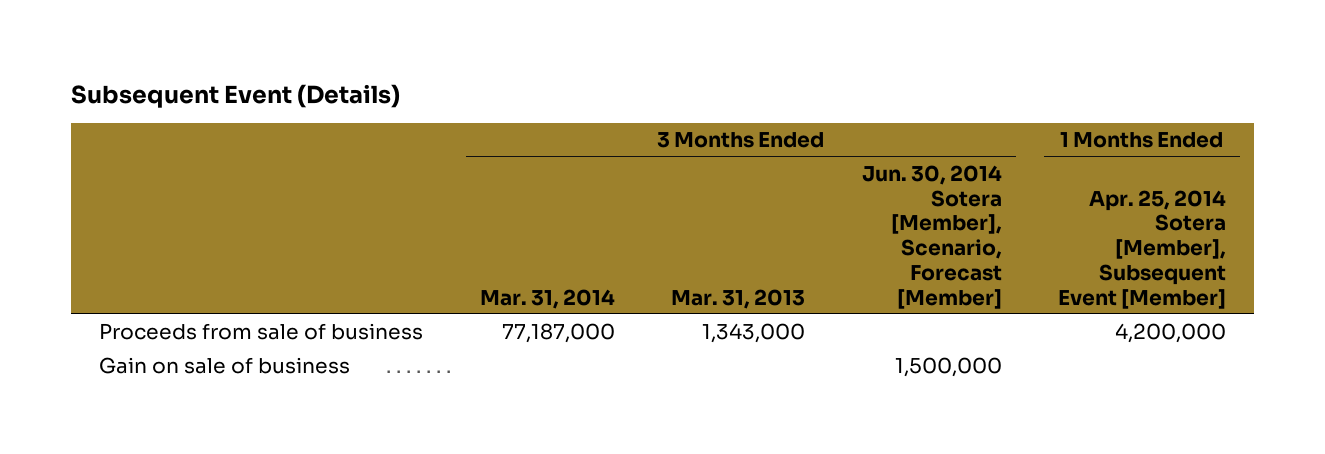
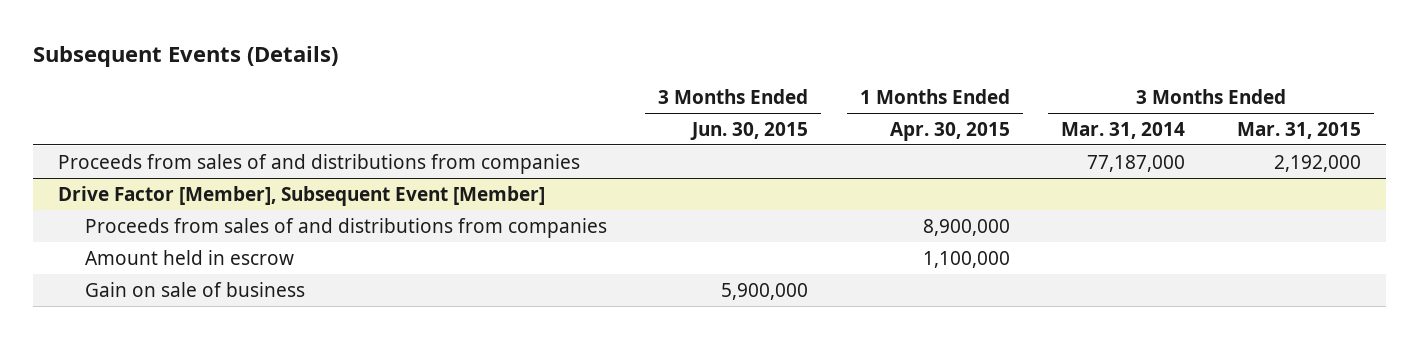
- Subsequent Event (Details)
+ Subsequent Events (Details)
- | 3 Months Ended Mar. 31, 2014 | 3 Months Ended Mar. 31, 2013 | 3 Months Ended Jun. 30, 2014 Sotera [Member], Scenario, Forecast [Member] | 1 Months Ended Apr. 25, 2014 Sotera [Member], Subsequent Event [Member]
+ | 3 Months Ended Jun. 30, 2015 | 1 Months Ended Apr. 30, 2015 | 3 Months Ended Mar. 31, 2014 | 3 Months Ended Mar. 31, 2015
- Proceeds from sale of business | 77,187,000 | 1,343,000 | | 4,200,000
- Gain on sale of business | | | 1,500,000 |
+ Proceeds from sales of and distributions from companies | | | 77,187,000 | 2,192,000
+ Drive Factor [Member], Subsequent Event [Member]
+ Proceeds from sales of and distributions from companies | | 8,900,000 | |
+ Amount held in escrow | | 1,100,000 | |
+ Gain on sale of business | 5,900,000 | | |

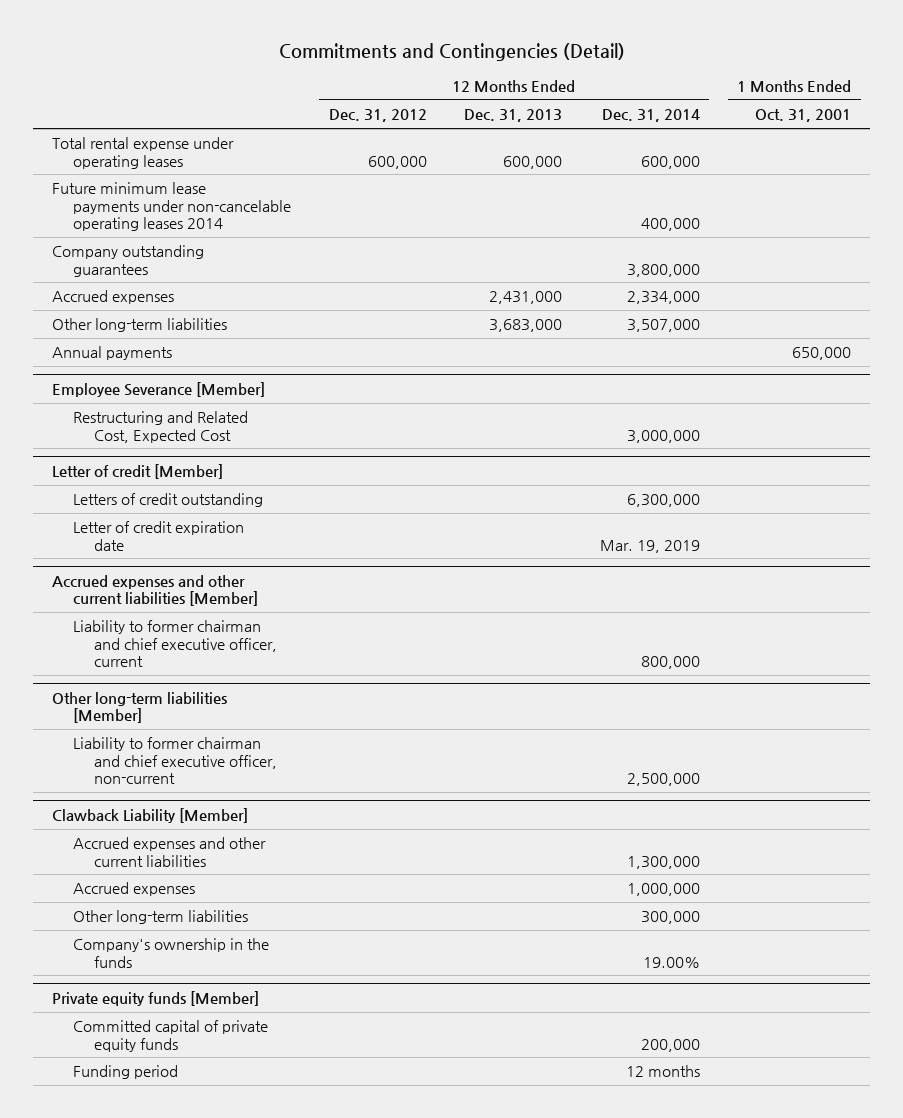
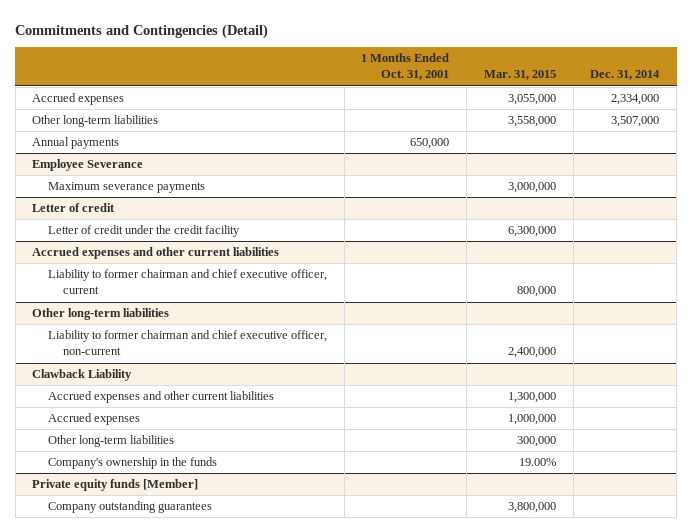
- | 12 Months Ended Dec. 31, 2012 | 12 Months Ended Dec. 31, 2013 | 12 Months Ended Dec. 31, 2014 | 1 Months Ended Oct. 31, 2001
+ | 1 Months Ended Oct. 31, 2001 | Mar. 31, 2015 | Dec. 31, 2014
- Total rental expense under operating leases | 600,000 | 600,000 | 600,000 |
- Future minimum lease payments under non-cancelable operating leases 2014 | | | 400,000 |
- Company outstanding guarantees | | | 3,800,000 |
- Employee Severance [Member]
- Restructuring and Related Cost, Expected Cost | | | 3,000,000 |
- Letter of credit [Member]
- Letters of credit outstanding | | | 6,300,000 |
- Letter of credit expiration date | | | Mar. 19, 2019 |
- Accrued expenses and other current liabilities [Member]
+ Employee Severance
+ Maximum severance payments | | 3,000,000 |
+ Letter of credit
+ Letter of credit under the credit facility | | 6,300,000 |
+ Accrued expenses and other current liabilities
- Other long-term liabilities [Member]
+ Other long-term liabilities
- Clawback Liability [Member]
+ Clawback Liability
@ Private equity funds [Member]
- Committed capital of private equity funds | | | 200,000 |
- Funding period | | | 12 months |
+ Company outstanding guarantees | | 3,800,000 |

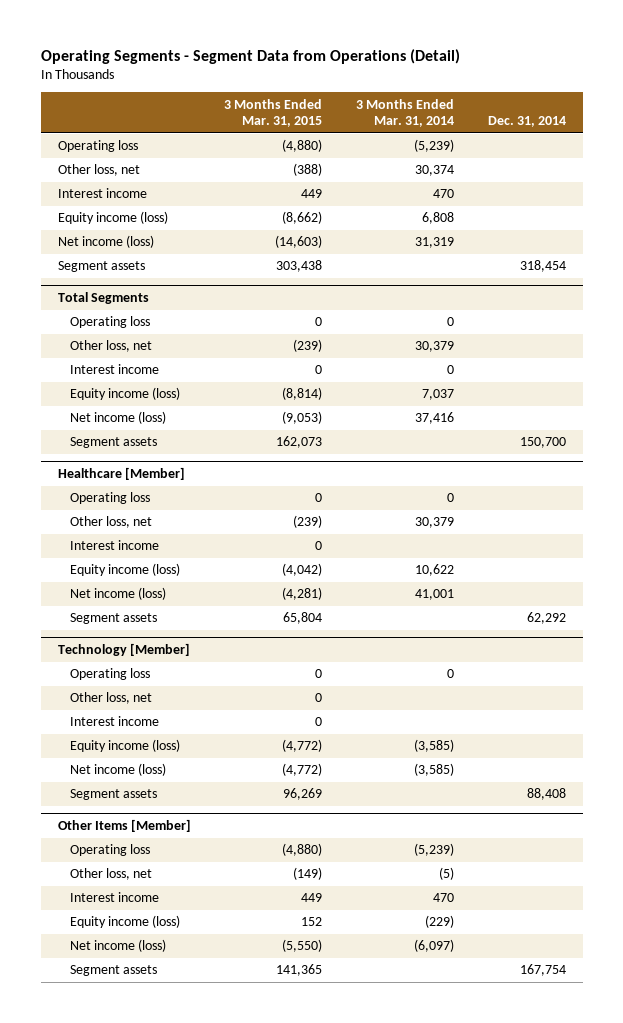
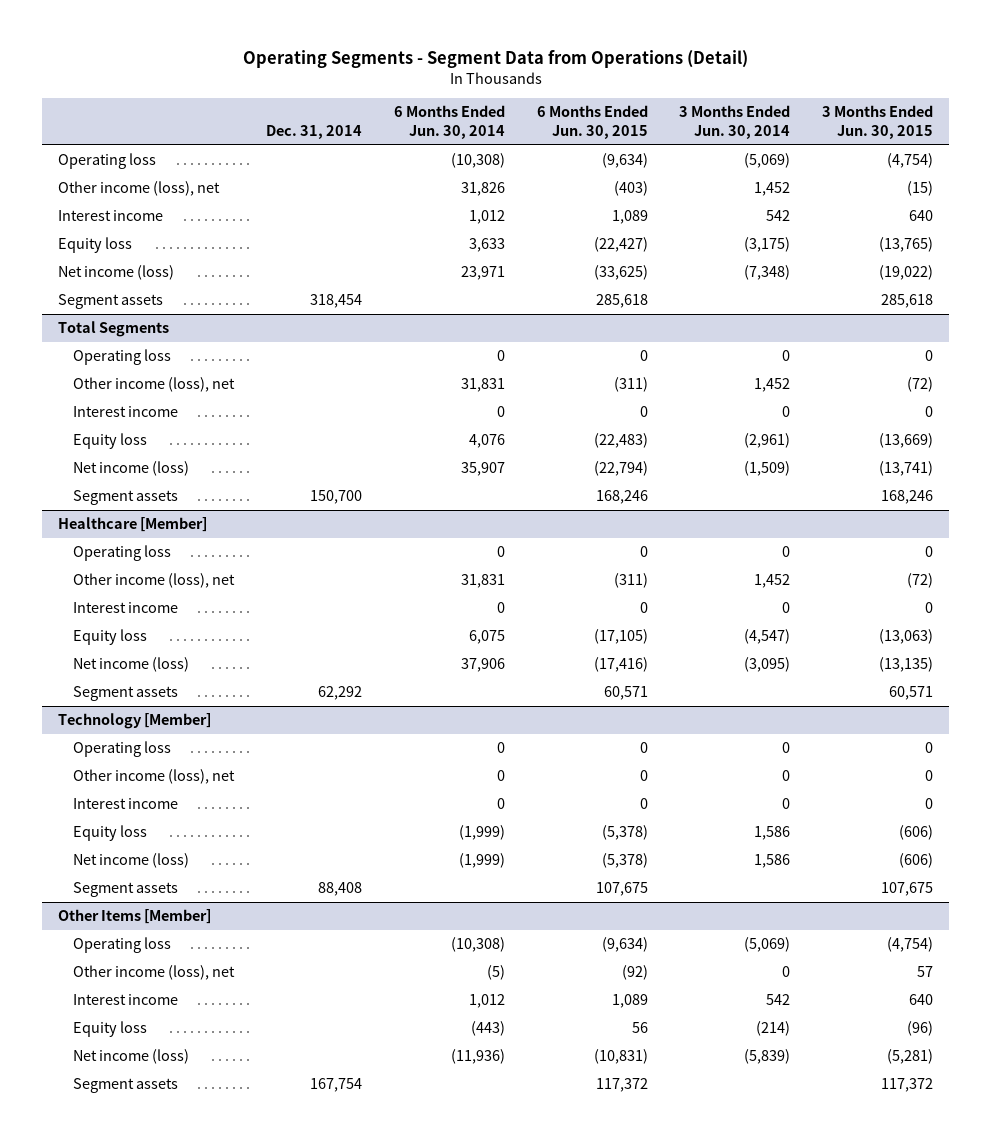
- | 3 Months Ended Mar. 31, 2015 | 3 Months Ended Mar. 31, 2014 | Dec. 31, 2014
+ | Dec. 31, 2014 | 6 Months Ended Jun. 30, 2014 | 6 Months Ended Jun. 30, 2015 | 3 Months Ended Jun. 30, 2014 | 3 Months Ended Jun. 30, 2015
- Other loss, net | (388) | 30,374 |
+ Other income (loss), net | | 31,826 | (403) | 1,452 | (15)
- Equity income (loss) | (8,662) | 6,808 |
+ Equity loss | | 3,633 | (22,427) | (3,175) | (13,765)
@ Total Segments
- Other loss, net | (239) | 30,379 |
+ Other income (loss), net | | 31,831 | (311) | 1,452 | (72)
- Equity income (loss) | (8,814) | 7,037 |
+ Equity loss | | 4,076 | (22,483) | (2,961) | (13,669)
@ Healthcare [Member]
- Other loss, net | (239) | 30,379 |
+ Other income (loss), net | | 31,831 | (311) | 1,452 | (72)
- Equity income (loss) | (4,042) | 10,622 |
+ Equity loss | | 6,075 | (17,105) | (4,547) | (13,063)
@ Technology [Member]
- Other loss, net | 0 | |
+ Other income (loss), net | | 0 | 0 | 0 | 0
- Equity income (loss) | (4,772) | (3,585) |
+ Equity loss | | (1,999) | (5,378) | 1,586 | (606)
@ Other Items [Member]
- Other loss, net | (149) | (5) |
+ Other income (loss), net | | (5) | (92) | 0 | 57
- Equity income (loss) | 152 | (229) |
+ Equity loss | | (443) | 56 | (214) | (96)

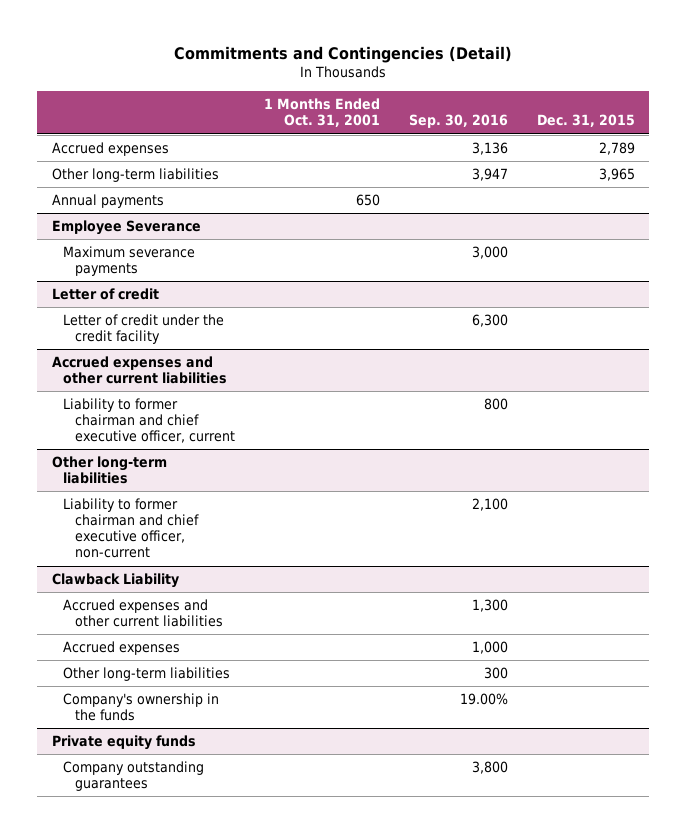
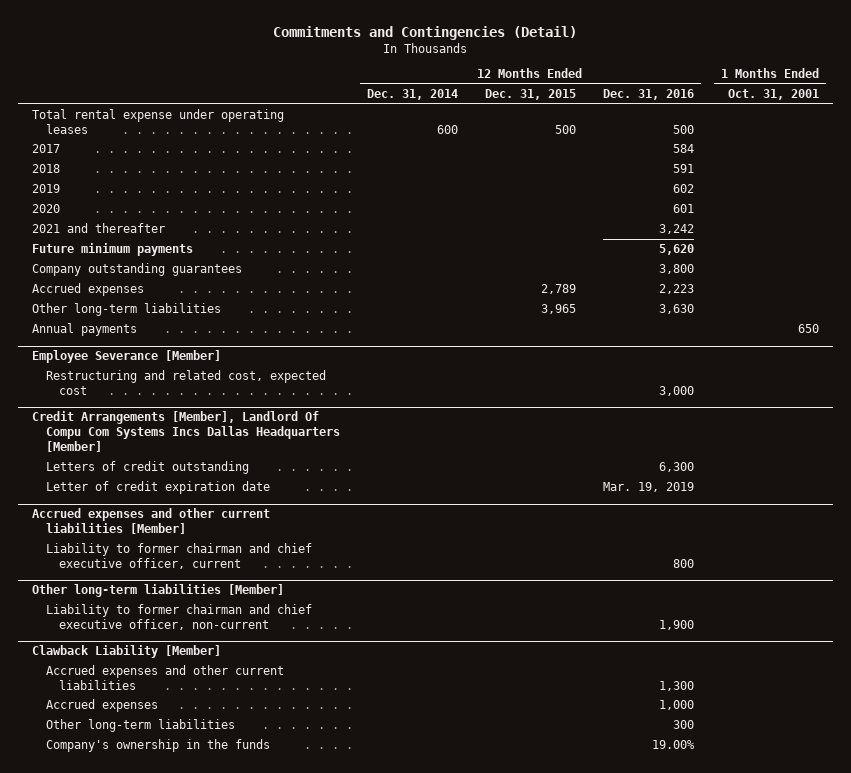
- | 1 Months Ended Oct. 31, 2001 | Sep. 30, 2016 | Dec. 31, 2015
+ | 12 Months Ended Dec. 31, 2014 | 12 Months Ended Dec. 31, 2015 | 12 Months Ended Dec. 31, 2016 | 1 Months Ended Oct. 31, 2001
+ Total rental expense under operating leases | 600 | 500 | 500 |
+ 2017 | | | 584 |
+ 2018 | | | 591 |
+ 2019 | | | 602 |
+ 2020 | | | 601 |
+ 2021 and thereafter | | | 3,242 |
+ Future minimum payments | | | 5,620 |
+ Company outstanding guarantees | | | 3,800 |
- Employee Severance
- Maximum severance payments | | 3,000 |
- Letter of credit
- Letter of credit under the credit facility | | 6,300 |
- Accrued expenses and other current liabilities
+ Employee Severance [Member]
+ Restructuring and related cost, expected cost | | | 3,000 |
+ Credit Arrangements [Member], Landlord Of Compu Com Systems Incs Dallas Headquarters [Member]
+ Letters of credit outstanding | | | 6,300 |
+ Letter of credit expiration date | | | Mar. 19, 2019 |
+ Accrued expenses and other current liabilities [Member]
- Other long-term liabilities
+ Other long-term liabilities [Member]
- Clawback Liability
+ Clawback Liability [Member]
- Private equity funds
- Company outstanding guarantees | | 3,800 |

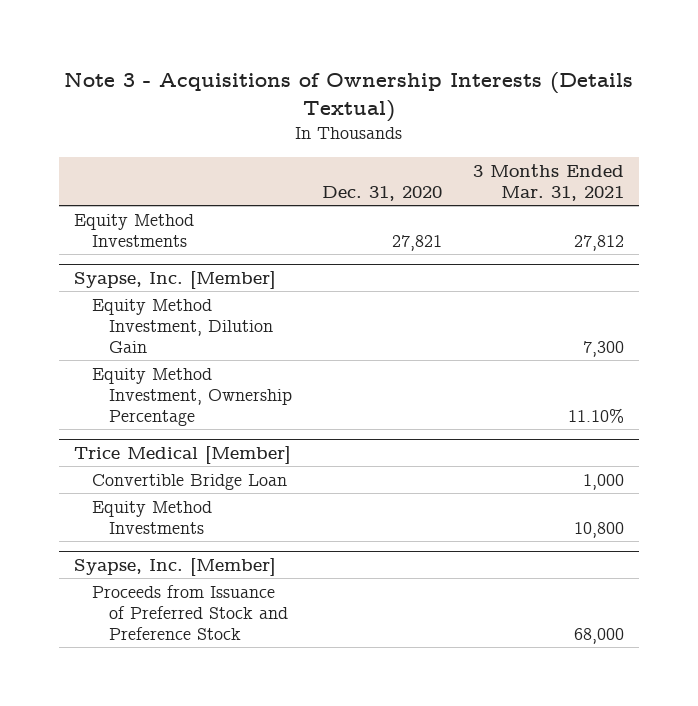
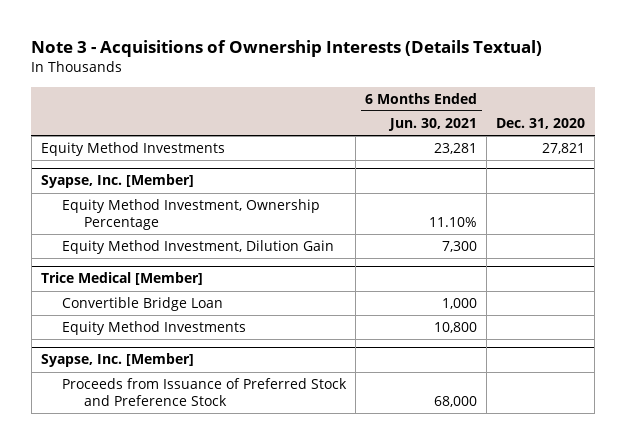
- | Dec. 31, 2020 | 3 Months Ended Mar. 31, 2021
+ | 6 Months Ended Jun. 30, 2021 | Dec. 31, 2020
@ Syapse, Inc. [Member]
moved down: Equity Method Investment, Dilution Gain | 7,300 |

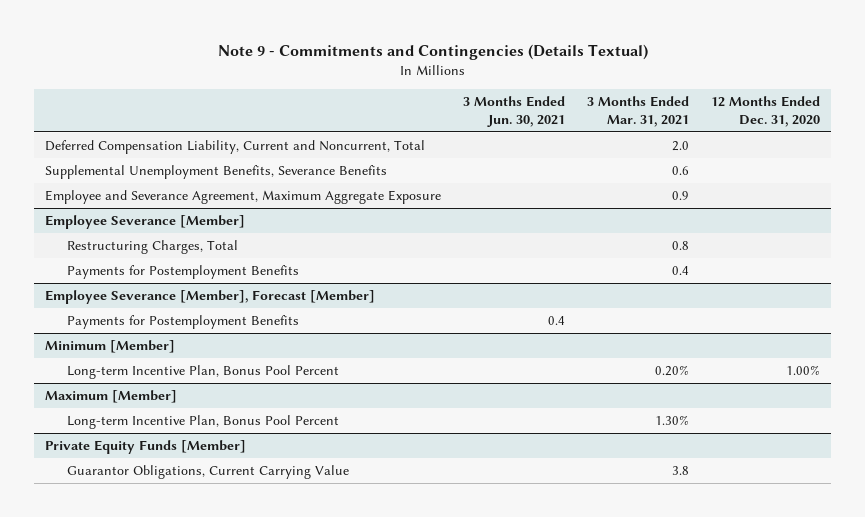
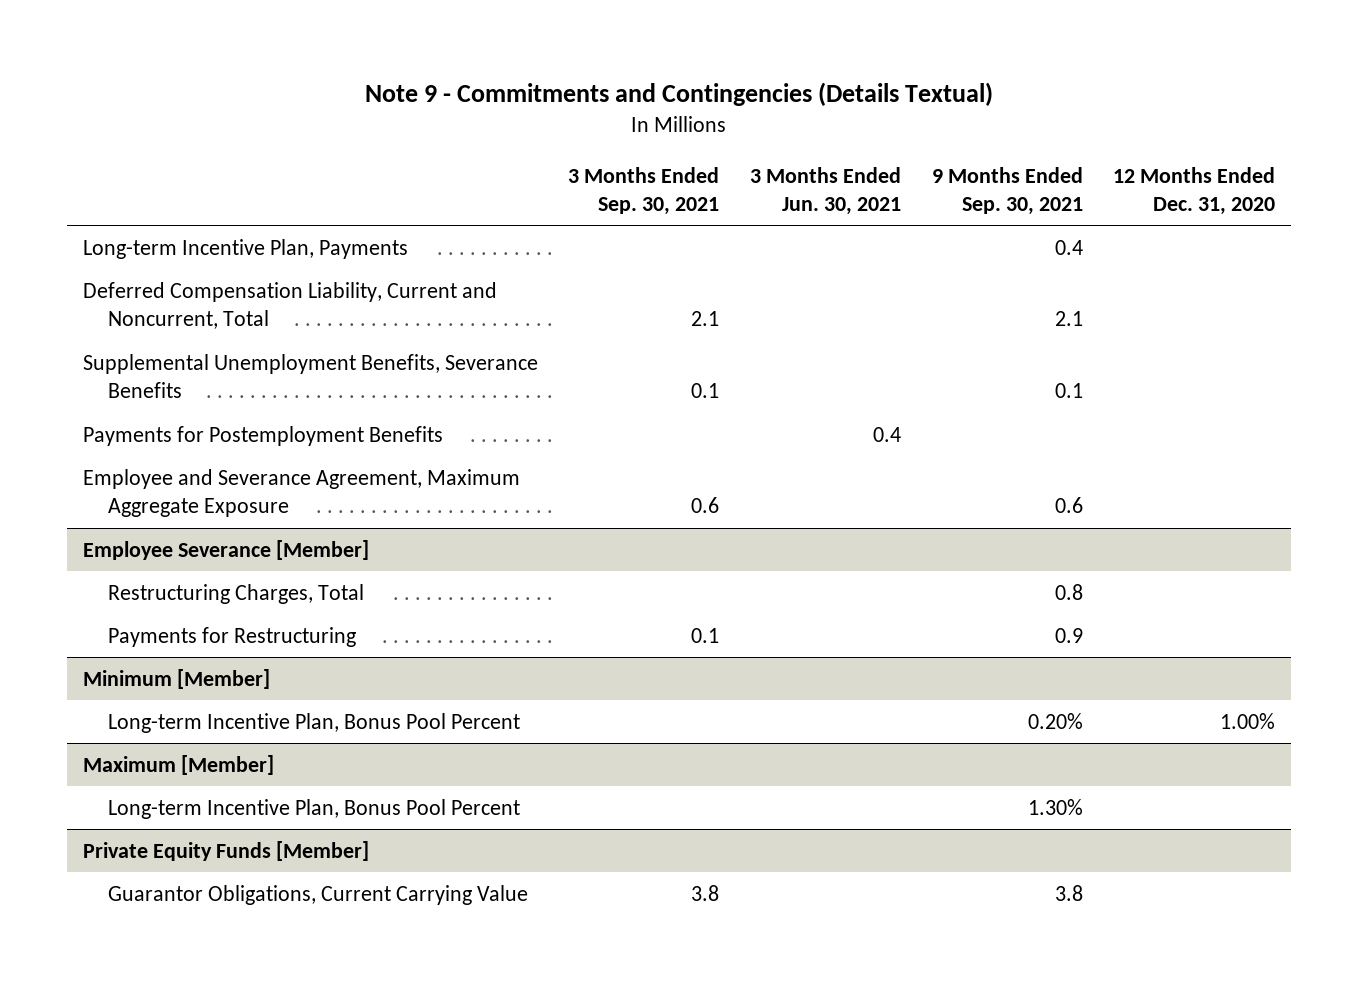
- | 3 Months Ended Jun. 30, 2021 | 3 Months Ended Mar. 31, 2021 | 12 Months Ended Dec. 31, 2020
+ | 3 Months Ended Sep. 30, 2021 | 3 Months Ended Jun. 30, 2021 | 9 Months Ended Sep. 30, 2021 | 12 Months Ended Dec. 31, 2020
+ Long-term Incentive Plan, Payments | | | 0.4 |
+ Payments for Postemployment Benefits | | 0.4 | |
@ Employee Severance [Member]
- Payments for Postemployment Benefits | | 0.4 |
- Employee Severance [Member], Forecast [Member]
- Payments for Postemployment Benefits | 0.4 | |
@ Employee Severance [Member]
+ Payments for Restructuring | 0.1 | | 0.9 |

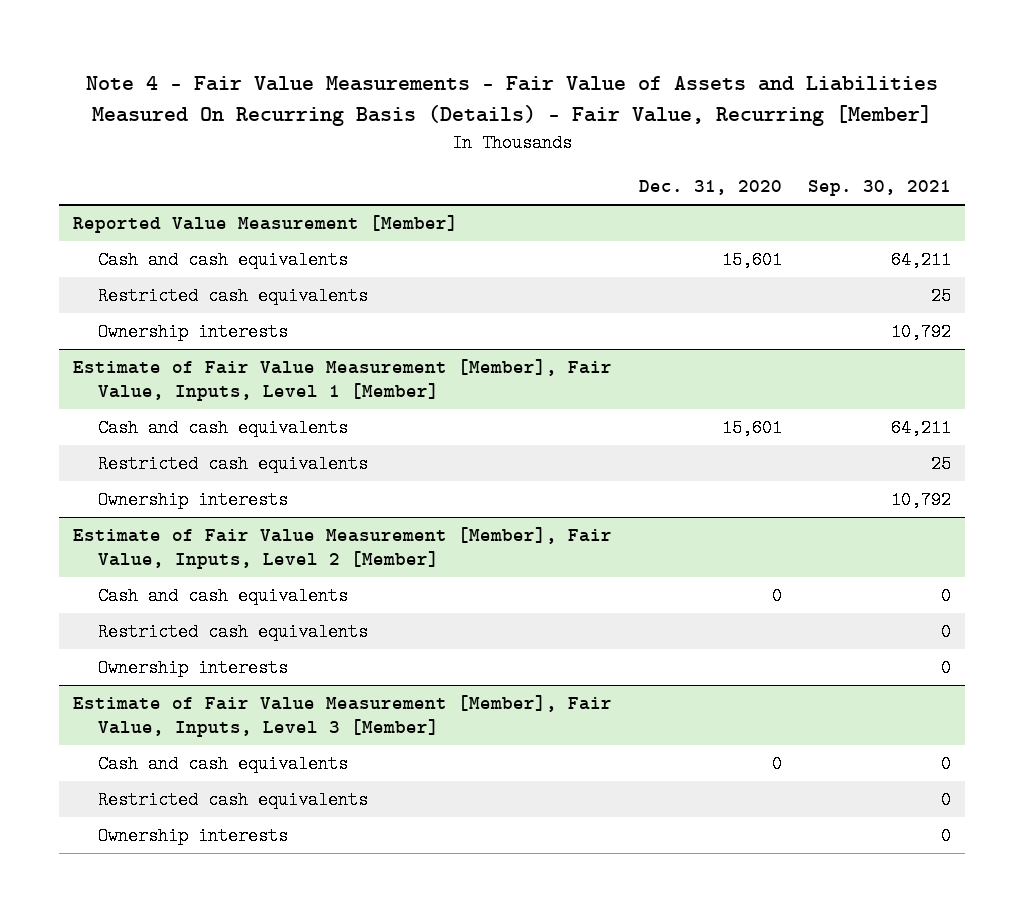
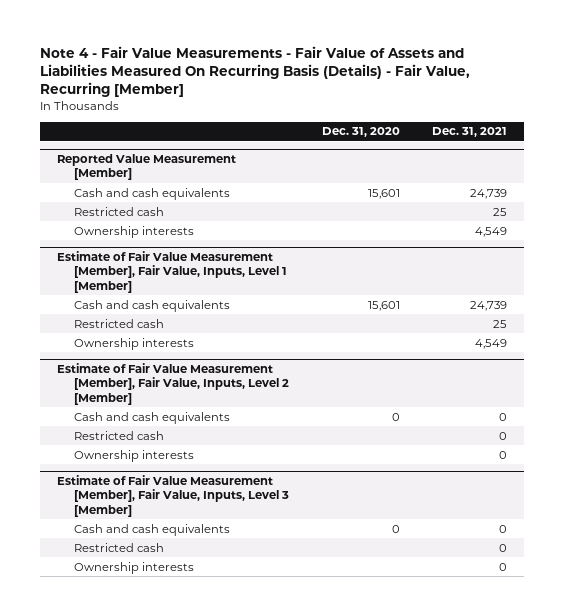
- | Dec. 31, 2020 | Sep. 30, 2021
+ | Dec. 31, 2020 | Dec. 31, 2021
@ Reported Value Measurement [Member]
- Restricted cash equivalents | | 25
+ Restricted cash | | 25
@ Estimate of Fair Value Measurement [Member], Fair Value, Inputs, Level 1 [Member]
- Restricted cash equivalents | | 25
+ Restricted cash | | 25
@ Estimate of Fair Value Measurement [Member], Fair Value, Inputs, Level 2 [Member]
- Restricted cash equivalents | | 0
+ Restricted cash | | 0
@ Estimate of Fair Value Measurement [Member], Fair Value, Inputs, Level 3 [Member]
- Restricted cash equivalents | | 0
+ Restricted cash | | 0

